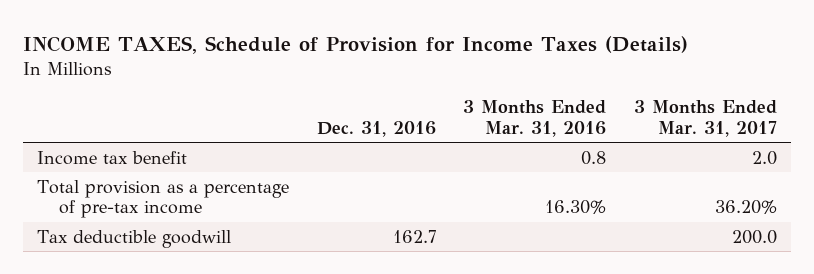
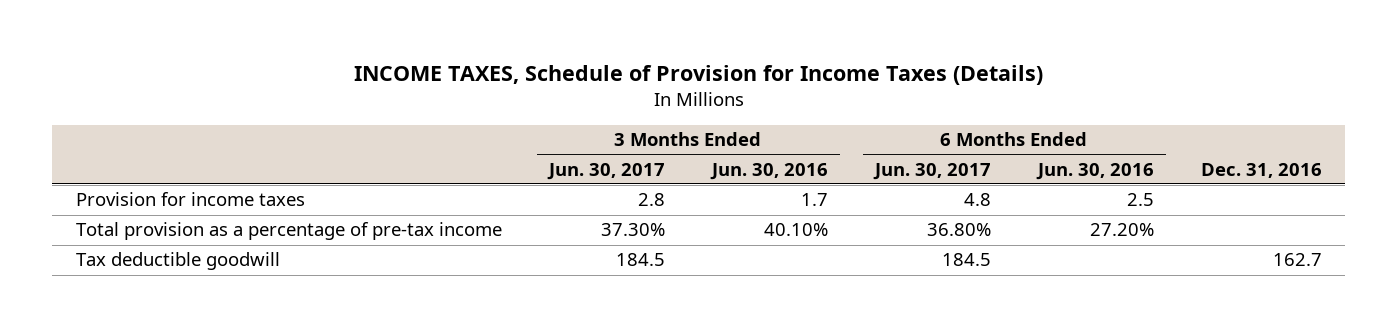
- | Dec. 31, 2016 | 3 Months Ended Mar. 31, 2016 | 3 Months Ended Mar. 31, 2017
+ | 3 Months Ended Jun. 30, 2017 | 3 Months Ended Jun. 30, 2016 | 6 Months Ended Jun. 30, 2017 | 6 Months Ended Jun. 30, 2016 | Dec. 31, 2016
- Income tax benefit | | 0.8 | 2.0
+ Provision for income taxes | 2.8 | 1.7 | 4.8 | 2.5 |

